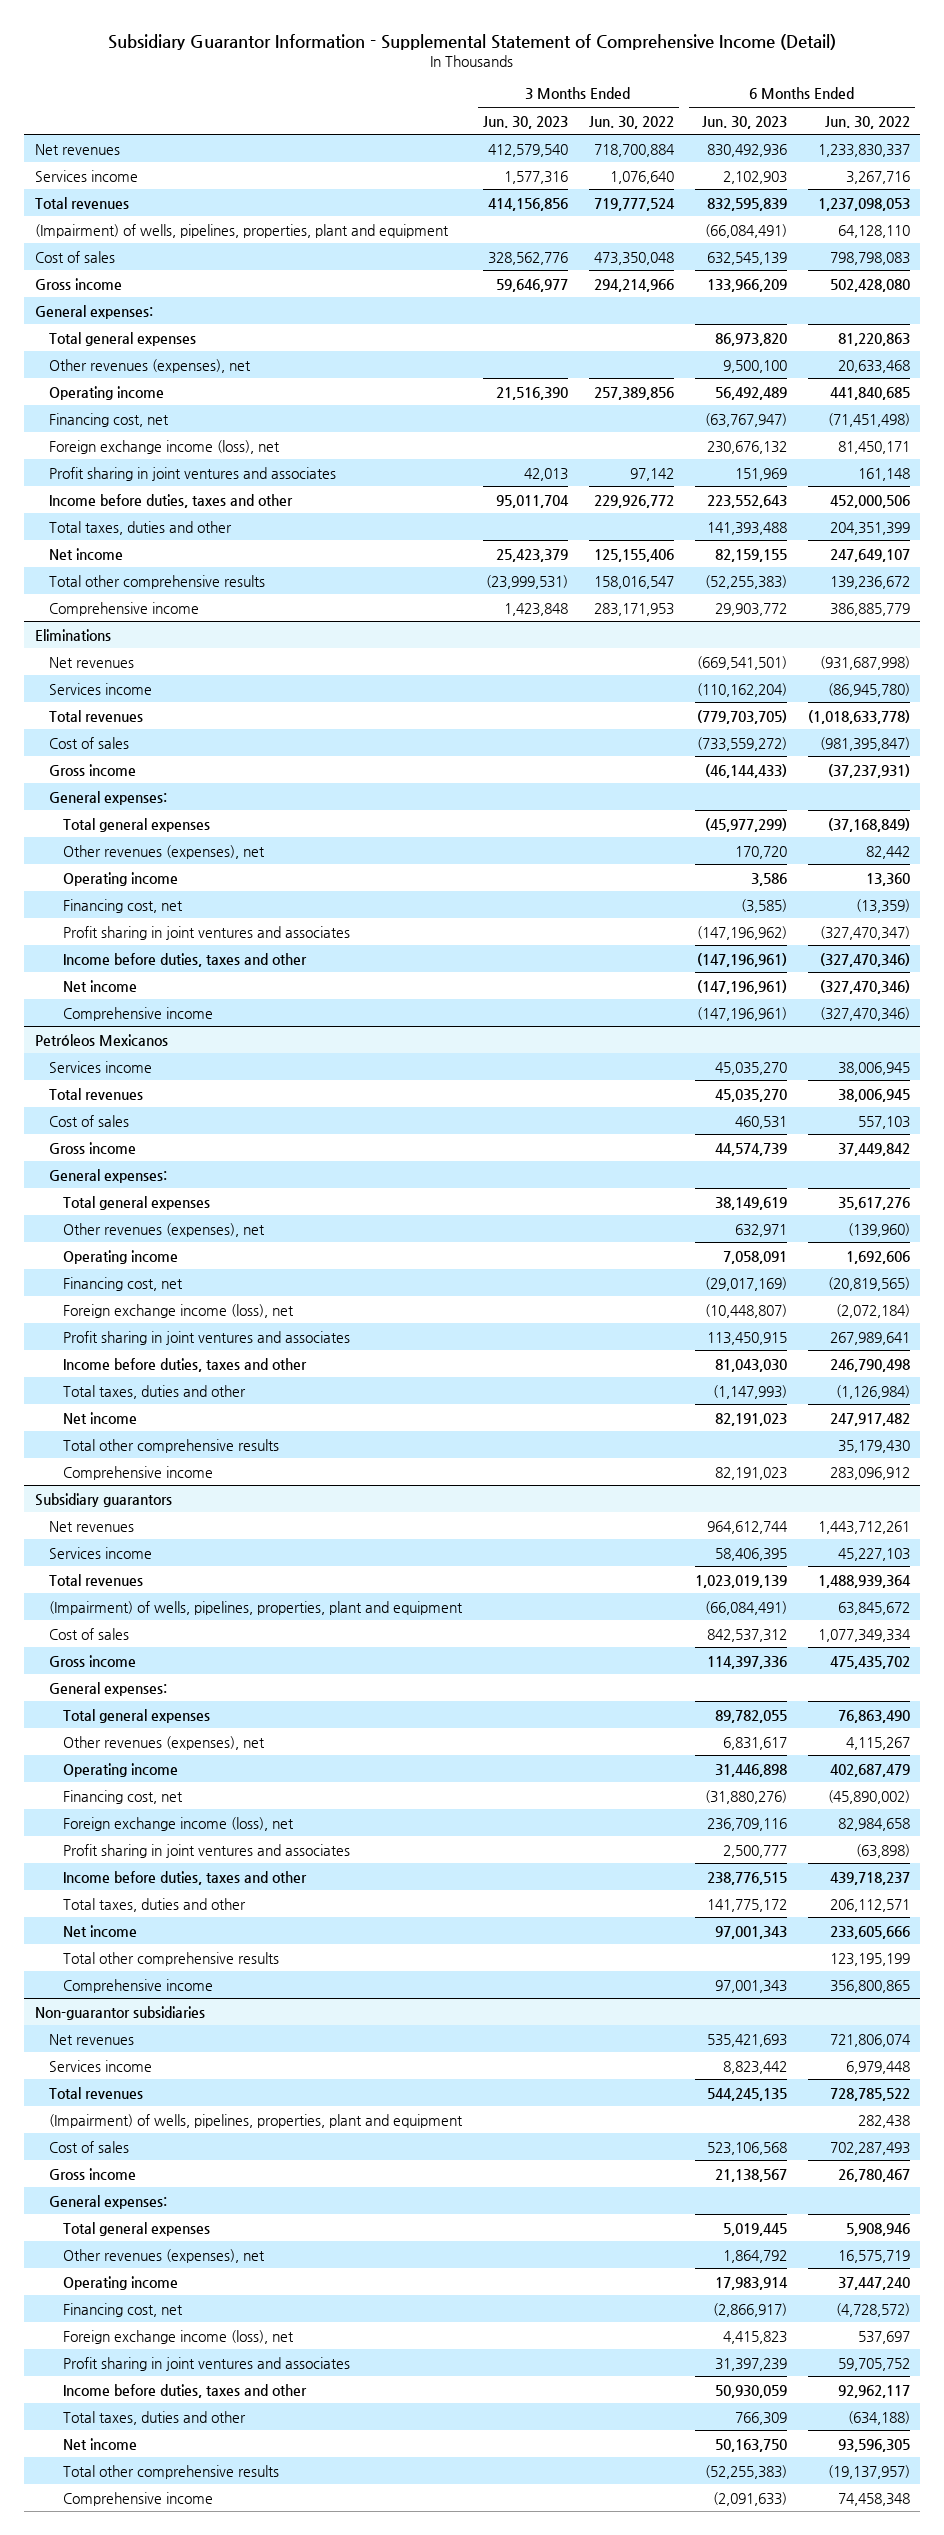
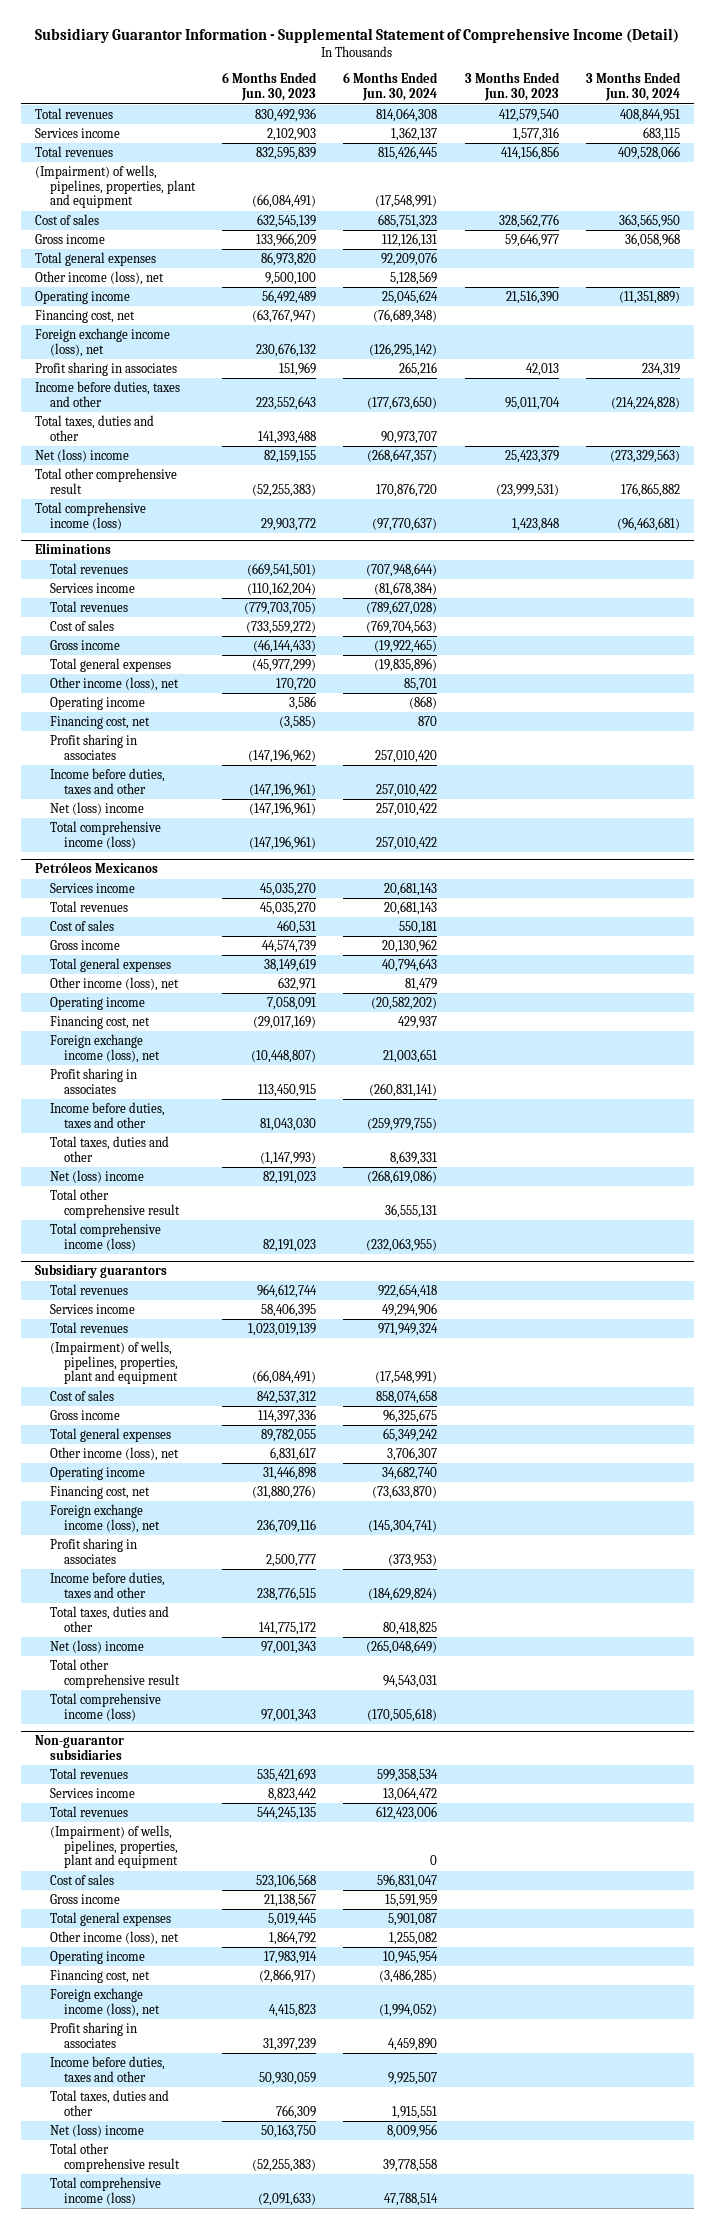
- | 3 Months Ended Jun. 30, 2023 | 3 Months Ended Jun. 30, 2022 | 6 Months Ended Jun. 30, 2023 | 6 Months Ended Jun. 30, 2022
+ | 6 Months Ended Jun. 30, 2023 | 6 Months Ended Jun. 30, 2024 | 3 Months Ended Jun. 30, 2023 | 3 Months Ended Jun. 30, 2024
- Net revenues | 412,579,540 | 718,700,884 | 830,492,936 | 1,233,830,337
+ Total revenues | 830,492,936 | 814,064,308 | 412,579,540 | 408,844,951
- General expenses:
- Other revenues (expenses), net | | | 9,500,100 | 20,633,468
+ Other income (loss), net | 9,500,100 | 5,128,569 | |
- Profit sharing in joint ventures and associates | 42,013 | 97,142 | 151,969 | 161,148
+ Profit sharing in associates | 151,969 | 265,216 | 42,013 | 234,319
- Net income | 25,423,379 | 125,155,406 | 82,159,155 | 247,649,107
- Total other comprehensive results | (23,999,531) | 158,016,547 | (52,255,383) | 139,236,672
- Comprehensive income | 1,423,848 | 283,171,953 | 29,903,772 | 386,885,779
+ Net (loss) income | 82,159,155 | (268,647,357) | 25,423,379 | (273,329,563)
+ Total other comprehensive result | (52,255,383) | 170,876,720 | (23,999,531) | 176,865,882
+ Total comprehensive income (loss) | 29,903,772 | (97,770,637) | 1,423,848 | (96,463,681)
@ Eliminations
- Net revenues | | | (669,541,501) | (931,687,998)
+ Total revenues | (669,541,501) | (707,948,644) | |
- General expenses:
- Other revenues (expenses), net | | | 170,720 | 82,442
+ Other income (loss), net | 170,720 | 85,701 | |
- Profit sharing in joint ventures and associates | | | (147,196,962) | (327,470,347)
+ Profit sharing in associates | (147,196,962) | 257,010,420 | |
- Net income | | | (147,196,961) | (327,470,346)
- Comprehensive income | | | (147,196,961) | (327,470,346)
+ Net (loss) income | (147,196,961) | 257,010,422 | |
+ Total comprehensive income (loss) | (147,196,961) | 257,010,422 | |
@ Petróleos Mexicanos
- General expenses:
- Other revenues (expenses), net | | | 632,971 | (139,960)
+ Other income (loss), net | 632,971 | 81,479 | |
- Profit sharing in joint ventures and associates | | | 113,450,915 | 267,989,641
+ Profit sharing in associates | 113,450,915 | (260,831,141) | |
- Net income | | | 82,191,023 | 247,917,482
- Total other comprehensive results | | | | 35,179,430
- Comprehensive income | | | 82,191,023 | 283,096,912
+ Net (loss) income | 82,191,023 | (268,619,086) | |
+ Total other comprehensive result | | 36,555,131 | |
+ Total comprehensive income (loss) | 82,191,023 | (232,063,955) | |
@ Subsidiary guarantors
- Net revenues | | | 964,612,744 | 1,443,712,261
+ Total revenues | 964,612,744 | 922,654,418 | |
- General expenses:
- Other revenues (expenses), net | | | 6,831,617 | 4,115,267
+ Other income (loss), net | 6,831,617 | 3,706,307 | |
- Profit sharing in joint ventures and associates | | | 2,500,777 | (63,898)
+ Profit sharing in associates | 2,500,777 | (373,953) | |
- Net income | | | 97,001,343 | 233,605,666
- Total other comprehensive results | | | | 123,195,199
- Comprehensive income | | | 97,001,343 | 356,800,865
+ Net (loss) income | 97,001,343 | (265,048,649) | |
+ Total other comprehensive result | | 94,543,031 | |
+ Total comprehensive income (loss) | 97,001,343 | (170,505,618) | |
@ Non-guarantor subsidiaries
- Net revenues | | | 535,421,693 | 721,806,074
+ Total revenues | 535,421,693 | 599,358,534 | |
- General expenses:
- Other revenues (expenses), net | | | 1,864,792 | 16,575,719
+ Other income (loss), net | 1,864,792 | 1,255,082 | |
- Profit sharing in joint ventures and associates | | | 31,397,239 | 59,705,752
+ Profit sharing in associates | 31,397,239 | 4,459,890 | |
- Net income | | | 50,163,750 | 93,596,305
- Total other comprehensive results | | | (52,255,383) | (19,137,957)
- Comprehensive income | | | (2,091,633) | 74,458,348
+ Net (loss) income | 50,163,750 | 8,009,956 | |
+ Total other comprehensive result | (52,255,383) | 39,778,558 | |
+ Total comprehensive income (loss) | (2,091,633) | 47,788,514 | |

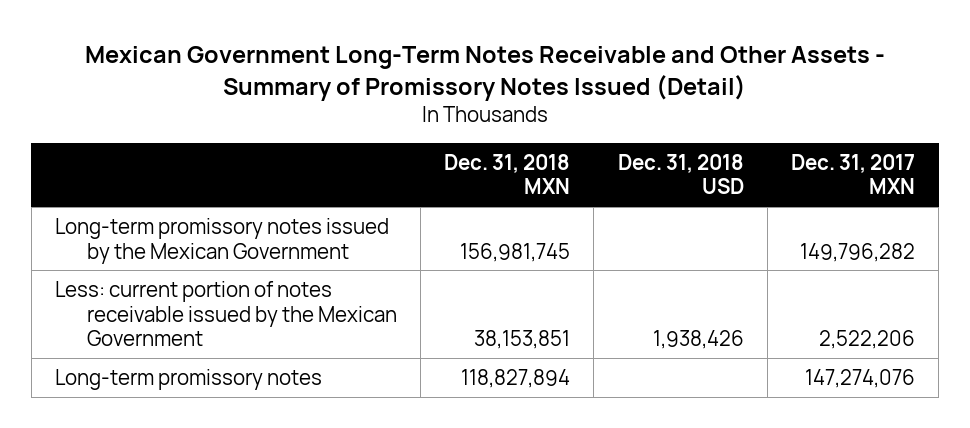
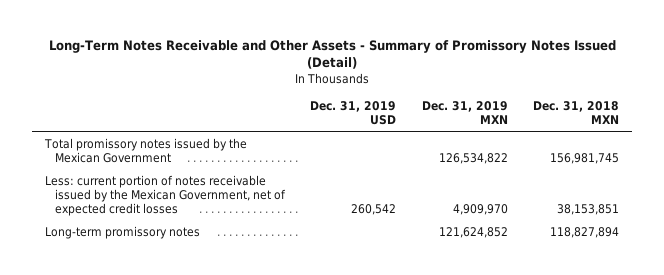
- Mexican Government Long-Term Notes Receivable and Other Assets - Summary of Promissory Notes Issued (Detail)
+ Long-Term Notes Receivable and Other Assets - Summary of Promissory Notes Issued (Detail)
- | Dec. 31, 2018 MXN | Dec. 31, 2018 USD | Dec. 31, 2017 MXN
+ | Dec. 31, 2019 USD | Dec. 31, 2019 MXN | Dec. 31, 2018 MXN
- Long-term promissory notes issued by the Mexican Government | 156,981,745 | | 149,796,282
- Less: current portion of notes receivable issued by the Mexican Government | 38,153,851 | 1,938,426 | 2,522,206
+ Total promissory notes issued by the Mexican Government | | 126,534,822 | 156,981,745
+ Less: current portion of notes receivable issued by the Mexican Government, net of expected credit losses | 260,542 | 4,909,970 | 38,153,851

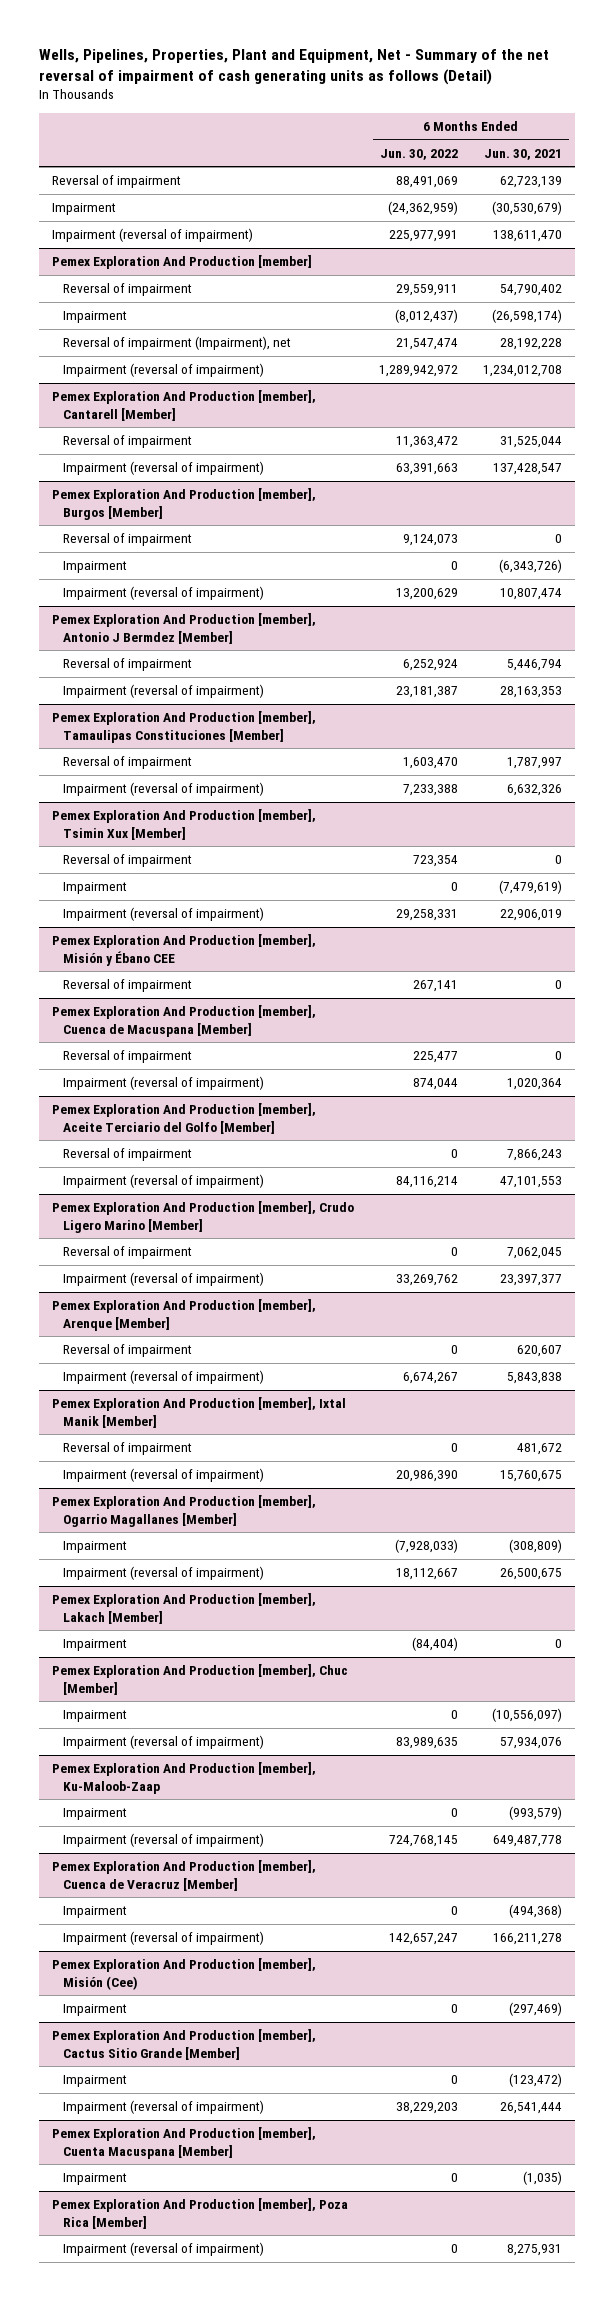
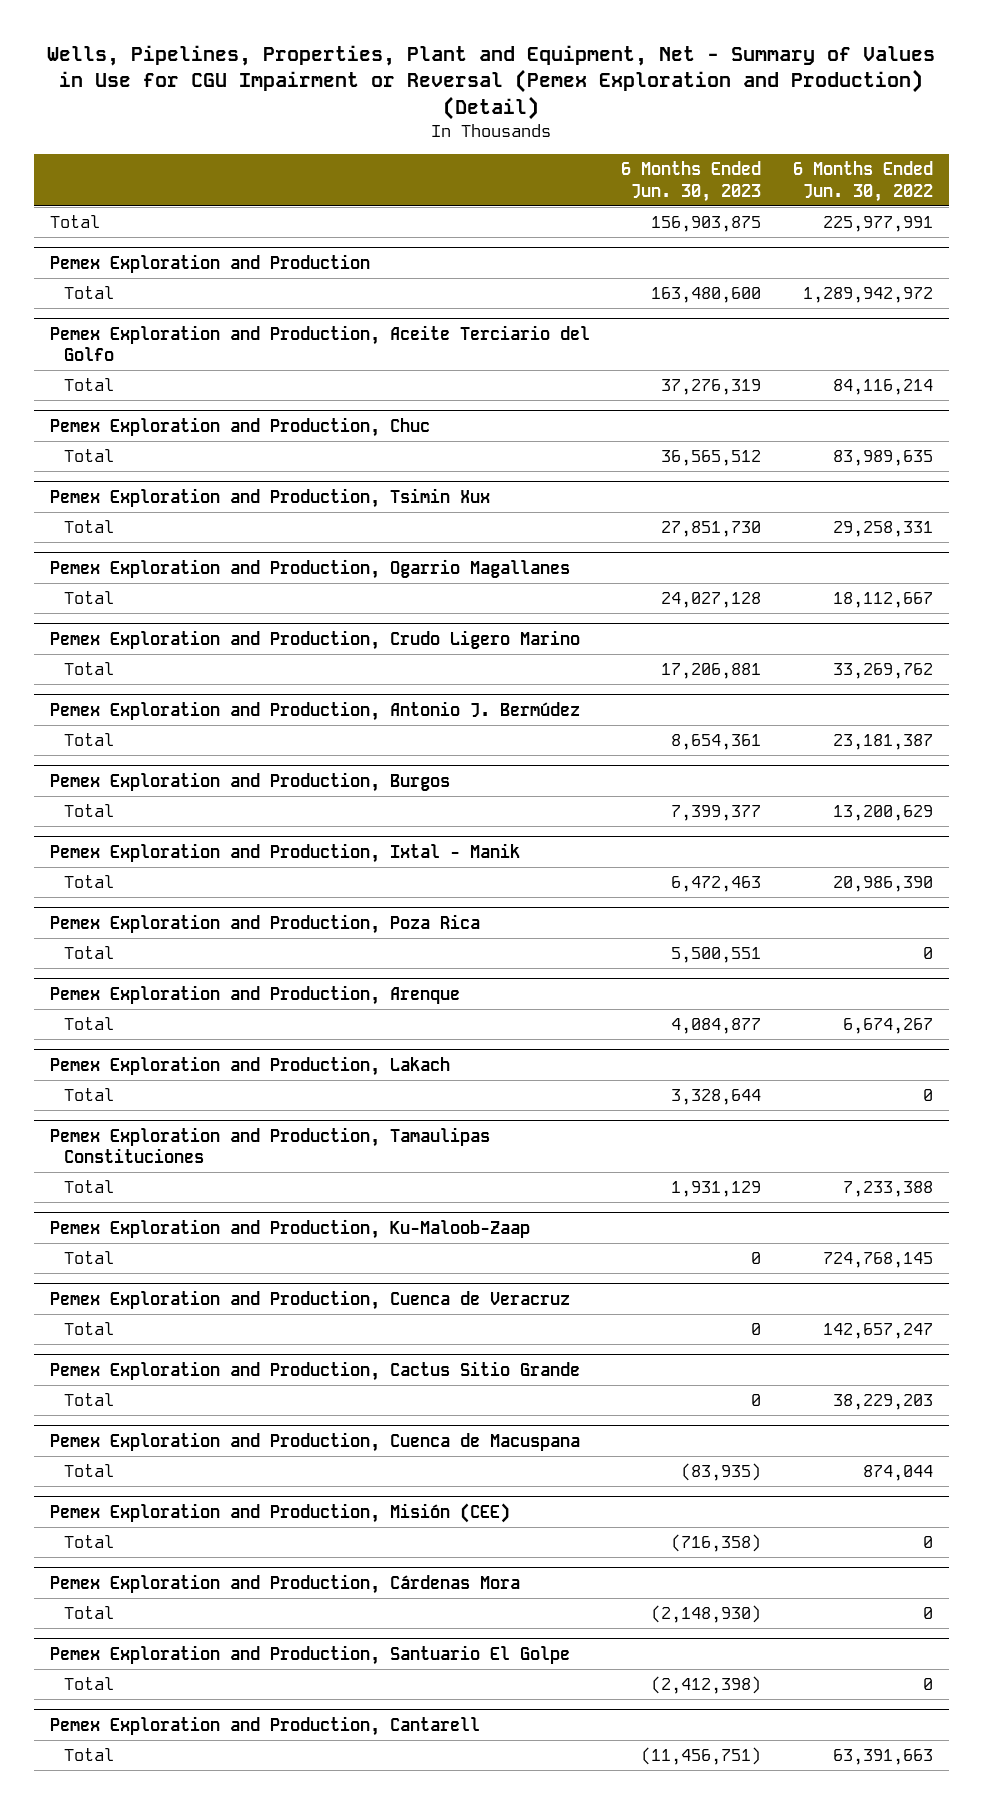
- Wells, Pipelines, Properties, Plant and Equipment, Net - Summary of the net reversal of impairment of cash generating units as follows (Detail)
+ Wells, Pipelines, Properties, Plant and Equipment, Net - Summary of Values in Use for CGU Impairment or Reversal (Pemex Exploration and Production) (Detail)
- | 6 Months Ended Jun. 30, 2022 | 6 Months Ended Jun. 30, 2021
+ | 6 Months Ended Jun. 30, 2023 | 6 Months Ended Jun. 30, 2022
- Reversal of impairment | 88,491,069 | 62,723,139
- Impairment | (24,362,959) | (30,530,679)
- Impairment (reversal of impairment) | 225,977,991 | 138,611,470
- Pemex Exploration And Production [member]
- Reversal of impairment | 29,559,911 | 54,790,402
- Impairment | (8,012,437) | (26,598,174)
- Reversal of impairment (Impairment), net | 21,547,474 | 28,192,228
- Impairment (reversal of impairment) | 1,289,942,972 | 1,234,012,708
- Pemex Exploration And Production [member], Cantarell [Member]
- Reversal of impairment | 11,363,472 | 31,525,044
- Impairment (reversal of impairment) | 63,391,663 | 137,428,547
- Pemex Exploration And Production [member], Burgos [Member]
- Reversal of impairment | 9,124,073 | 0
- Impairment | 0 | (6,343,726)
- Impairment (reversal of impairment) | 13,200,629 | 10,807,474
- Pemex Exploration And Production [member], Antonio J Bermdez [Member]
- Reversal of impairment | 6,252,924 | 5,446,794
- Impairment (reversal of impairment) | 23,181,387 | 28,163,353
- Pemex Exploration And Production [member], Tamaulipas Constituciones [Member]
- Reversal of impairment | 1,603,470 | 1,787,997
- Impairment (reversal of impairment) | 7,233,388 | 6,632,326
- Pemex Exploration And Production [member], Tsimin Xux [Member]
- Reversal of impairment | 723,354 | 0
- Impairment | 0 | (7,479,619)
- Impairment (reversal of impairment) | 29,258,331 | 22,906,019
- Pemex Exploration And Production [member], Misión y Ébano CEE
- Reversal of impairment | 267,141 | 0
- Pemex Exploration And Production [member], Cuenca de Macuspana [Member]
- Reversal of impairment | 225,477 | 0
- Impairment (reversal of impairment) | 874,044 | 1,020,364
- Pemex Exploration And Production [member], Aceite Terciario del Golfo [Member]
- Reversal of impairment | 0 | 7,866,243
- Impairment (reversal of impairment) | 84,116,214 | 47,101,553
- Pemex Exploration And Production [member], Crudo Ligero Marino [Member]
- Reversal of impairment | 0 | 7,062,045
- Impairment (reversal of impairment) | 33,269,762 | 23,397,377
- Pemex Exploration And Production [member], Arenque [Member]
- Reversal of impairment | 0 | 620,607
- Impairment (reversal of impairment) | 6,674,267 | 5,843,838
- Pemex Exploration And Production [member], Ixtal Manik [Member]
- Reversal of impairment | 0 | 481,672
- Impairment (reversal of impairment) | 20,986,390 | 15,760,675
- Pemex Exploration And Production [member], Ogarrio Magallanes [Member]
- Impairment | (7,928,033) | (308,809)
- Impairment (reversal of impairment) | 18,112,667 | 26,500,675
- Pemex Exploration And Production [member], Lakach [Member]
- Impairment | (84,404) | 0
- Pemex Exploration And Production [member], Chuc [Member]
- Impairment | 0 | (10,556,097)
- Impairment (reversal of impairment) | 83,989,635 | 57,934,076
- Pemex Exploration And Production [member], Ku-Maloob-Zaap
- Impairment | 0 | (993,579)
- Impairment (reversal of impairment) | 724,768,145 | 649,487,778
- Pemex Exploration And Production [member], Cuenca de Veracruz [Member]
- Impairment | 0 | (494,368)
- Impairment (reversal of impairment) | 142,657,247 | 166,211,278
- Pemex Exploration And Production [member], Misión (Cee)
- Impairment | 0 | (297,469)
- Pemex Exploration And Production [member], Cactus Sitio Grande [Member]
- Impairment | 0 | (123,472)
- Impairment (reversal of impairment) | 38,229,203 | 26,541,444
- Pemex Exploration And Production [member], Cuenta Macuspana [Member]
- Impairment | 0 | (1,035)
- Pemex Exploration And Production [member], Poza Rica [Member]
- Impairment (reversal of impairment) | 0 | 8,275,931
+ Total | 156,903,875 | 225,977,991
+ Pemex Exploration and Production
+ Total | 163,480,600 | 1,289,942,972
+ Pemex Exploration and Production, Aceite Terciario del Golfo
+ Total | 37,276,319 | 84,116,214
+ Pemex Exploration and Production, Chuc
+ Total | 36,565,512 | 83,989,635
+ Pemex Exploration and Production, Tsimin Xux
+ Total | 27,851,730 | 29,258,331
+ Pemex Exploration and Production, Ogarrio Magallanes
+ Total | 24,027,128 | 18,112,667
+ Pemex Exploration and Production, Crudo Ligero Marino
+ Total | 17,206,881 | 33,269,762
+ Pemex Exploration and Production, Antonio J. Bermúdez
+ Total | 8,654,361 | 23,181,387
+ Pemex Exploration and Production, Burgos
+ Total | 7,399,377 | 13,200,629
+ Pemex Exploration and Production, Ixtal - Manik
+ Total | 6,472,463 | 20,986,390
+ Pemex Exploration and Production, Poza Rica
+ Total | 5,500,551 | 0
+ Pemex Exploration and Production, Arenque
+ Total | 4,084,877 | 6,674,267
+ Pemex Exploration and Production, Lakach
+ Total | 3,328,644 | 0
+ Pemex Exploration and Production, Tamaulipas Constituciones
+ Total | 1,931,129 | 7,233,388
+ Pemex Exploration and Production, Ku-Maloob-Zaap
+ Total | 0 | 724,768,145
+ Pemex Exploration and Production, Cuenca de Veracruz
+ Total | 0 | 142,657,247
+ Pemex Exploration and Production, Cactus Sitio Grande
+ Total | 0 | 38,229,203
+ Pemex Exploration and Production, Cuenca de Macuspana
+ Total | (83,935) | 874,044
+ Pemex Exploration and Production, Misión (CEE)
+ Total | (716,358) | 0
+ Pemex Exploration and Production, Cárdenas Mora
+ Total | (2,148,930) | 0
+ Pemex Exploration and Production, Santuario El Golpe
+ Total | (2,412,398) | 0
+ Pemex Exploration and Production, Cantarell
+ Total | (11,456,751) | 63,391,663

